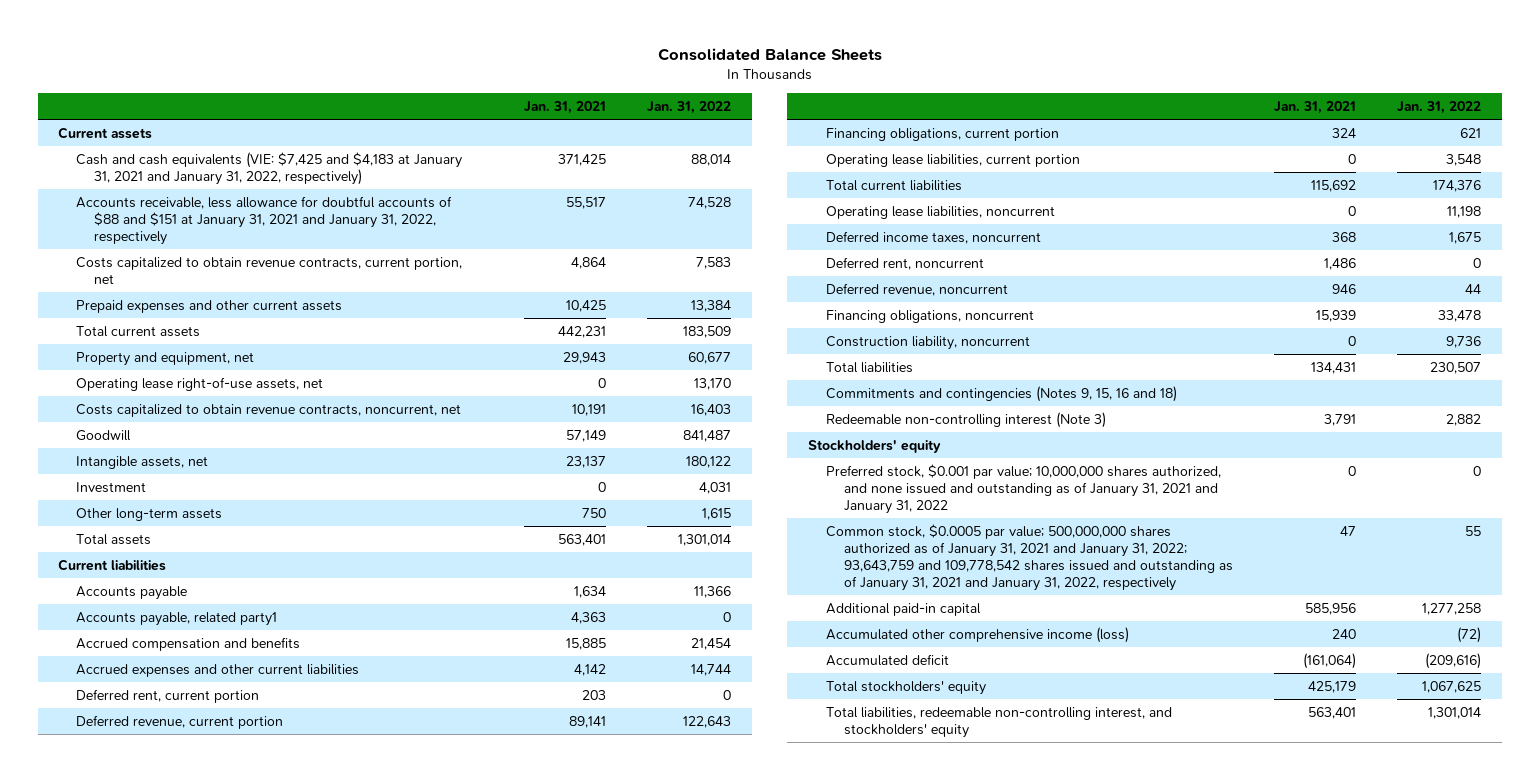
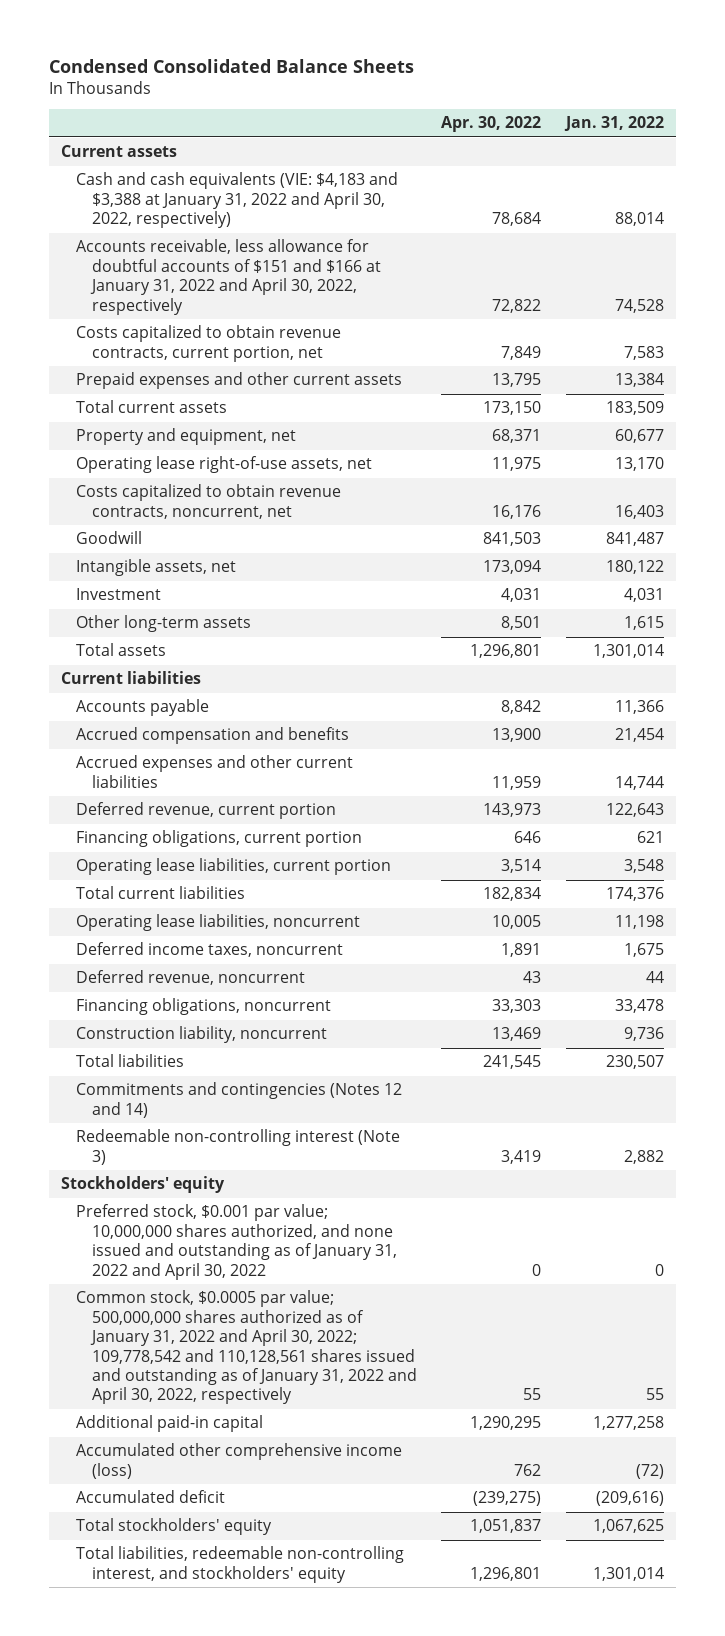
- Consolidated Balance Sheets
+ Condensed Consolidated Balance Sheets
- | Jan. 31, 2021 | Jan. 31, 2022
+ | Apr. 30, 2022 | Jan. 31, 2022
- Cash and cash equivalents (VIE: $7,425 and $4,183 at January 31, 2021 and January 31, 2022, respectively) | 371,425 | 88,014
- Accounts receivable, less allowance for doubtful accounts of $88 and $151 at January 31, 2021 and January 31, 2022, respectively | 55,517 | 74,528
+ Cash and cash equivalents (VIE: $4,183 and $3,388 at January 31, 2022 and April 30, 2022, respectively) | 78,684 | 88,014
+ Accounts receivable, less allowance for doubtful accounts of $151 and $166 at January 31, 2022 and April 30, 2022, respectively | 72,822 | 74,528
- Accounts payable, related party1 | 4,363 | 0
- Deferred rent, current portion | 203 | 0
- Deferred rent, noncurrent | 1,486 | 0
- Commitments and contingencies (Notes 9, 15, 16 and 18)
+ Commitments and contingencies (Notes 12 and 14)
- Preferred stock, $0.001 par value; 10,000,000 shares authorized, and none issued and outstanding as of January 31, 2021 and January 31, 2022 | 0 | 0
- Common stock, $0.0005 par value; 500,000,000 shares authorized as of January 31, 2021 and January 31, 2022; 93,643,759 and 109,778,542 shares issued and outstanding as of January 31, 2021 and January 31, 2022, respectively | 47 | 55
+ Preferred stock, $0.001 par value; 10,000,000 shares authorized, and none issued and outstanding as of January 31, 2022 and April 30, 2022 | 0 | 0
+ Common stock, $0.0005 par value; 500,000,000 shares authorized as of January 31, 2022 and April 30, 2022; 109,778,542 and 110,128,561 shares issued and outstanding as of January 31, 2022 and April 30, 2022, respectively | 55 | 55

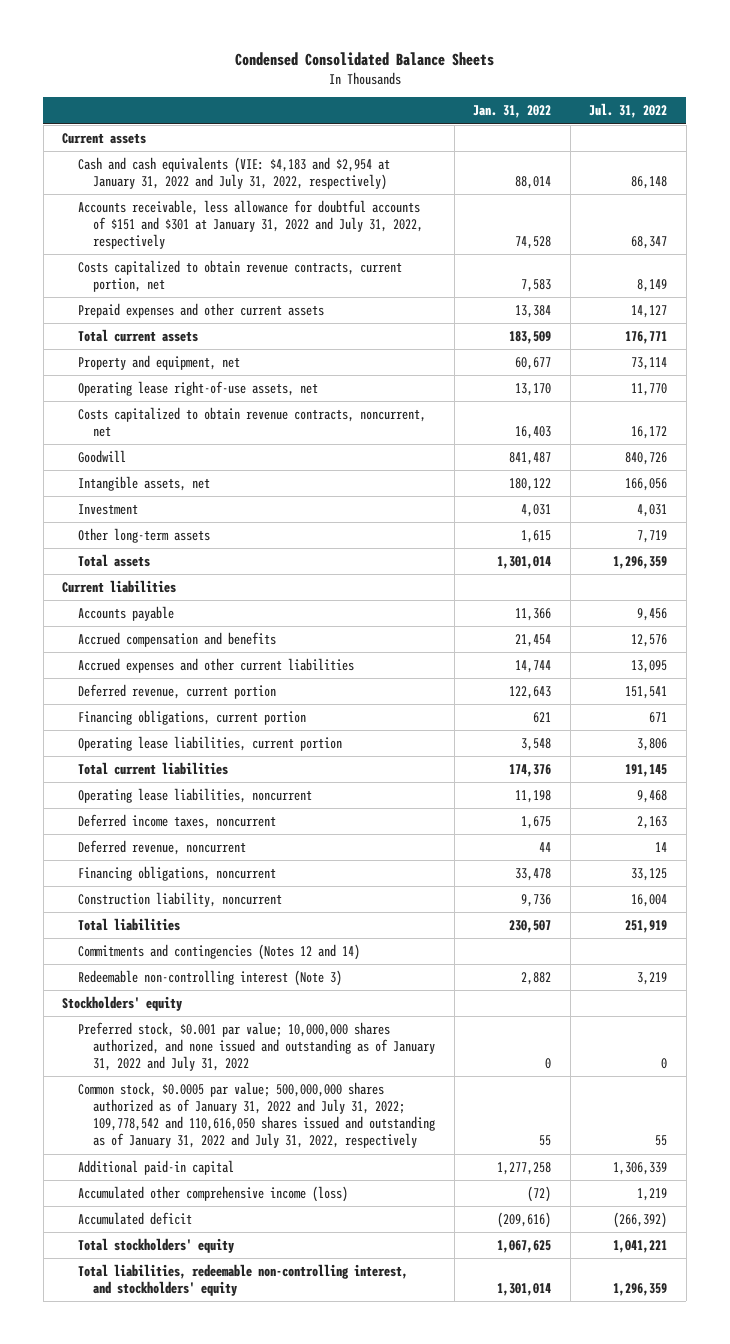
- | Apr. 30, 2022 | Jan. 31, 2022
+ | Jan. 31, 2022 | Jul. 31, 2022
- Cash and cash equivalents (VIE: $4,183 and $3,388 at January 31, 2022 and April 30, 2022, respectively) | 78,684 | 88,014
- Accounts receivable, less allowance for doubtful accounts of $151 and $166 at January 31, 2022 and April 30, 2022, respectively | 72,822 | 74,528
+ Cash and cash equivalents (VIE: $4,183 and $2,954 at January 31, 2022 and July 31, 2022, respectively) | 88,014 | 86,148
+ Accounts receivable, less allowance for doubtful accounts of $151 and $301 at January 31, 2022 and July 31, 2022, respectively | 74,528 | 68,347
- Preferred stock, $0.001 par value; 10,000,000 shares authorized, and none issued and outstanding as of January 31, 2022 and April 30, 2022 | 0 | 0
- Common stock, $0.0005 par value; 500,000,000 shares authorized as of January 31, 2022 and April 30, 2022; 109,778,542 and 110,128,561 shares issued and outstanding as of January 31, 2022 and April 30, 2022, respectively | 55 | 55
+ Preferred stock, $0.001 par value; 10,000,000 shares authorized, and none issued and outstanding as of January 31, 2022 and July 31, 2022 | 0 | 0
+ Common stock, $0.0005 par value; 500,000,000 shares authorized as of January 31, 2022 and July 31, 2022; 109,778,542 and 110,616,050 shares issued and outstanding as of January 31, 2022 and July 31, 2022, respectively | 55 | 55

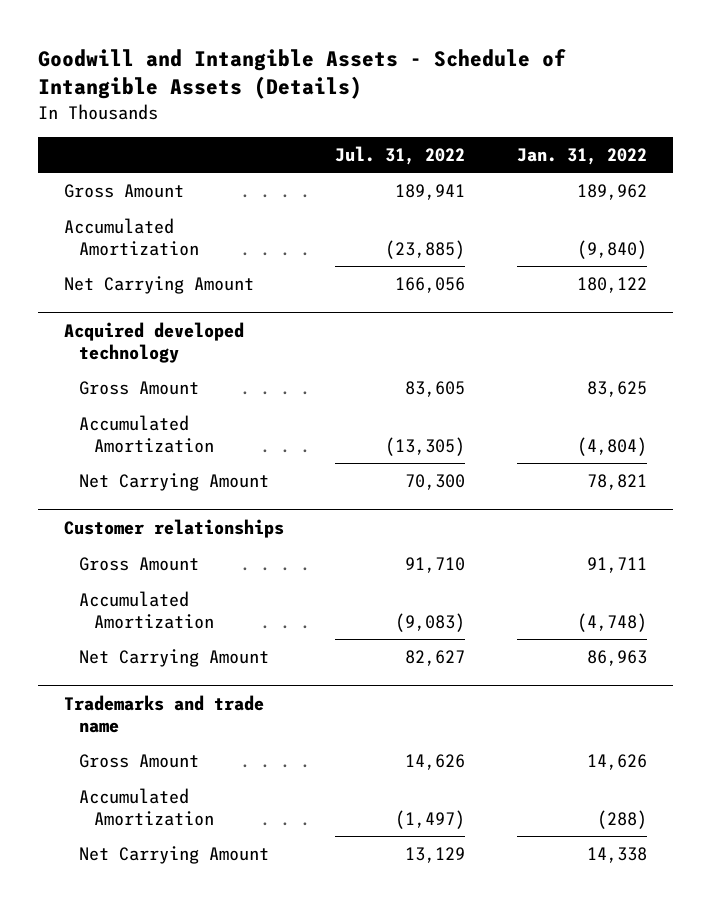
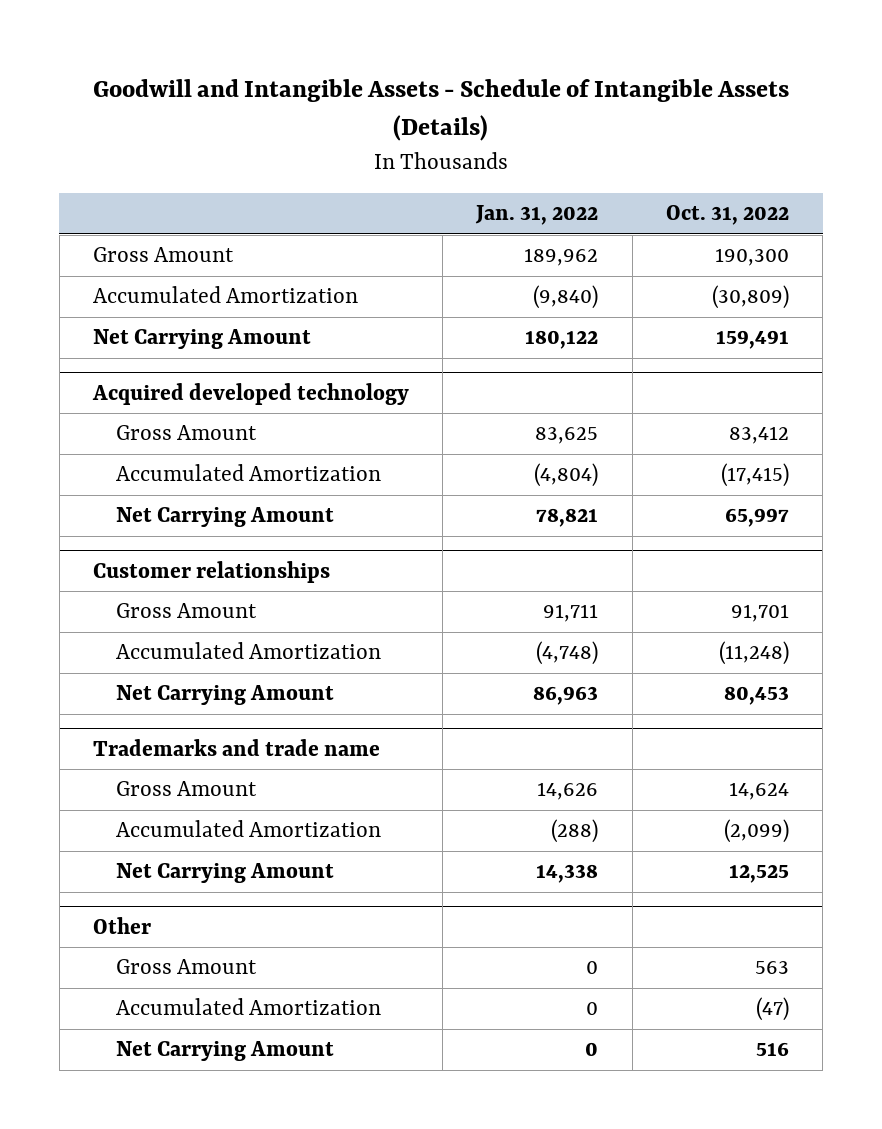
- | Jul. 31, 2022 | Jan. 31, 2022
+ | Jan. 31, 2022 | Oct. 31, 2022
+ Other
+ Gross Amount | 0 | 563
+ Accumulated Amortization | 0 | (47)
+ Net Carrying Amount | 0 | 516

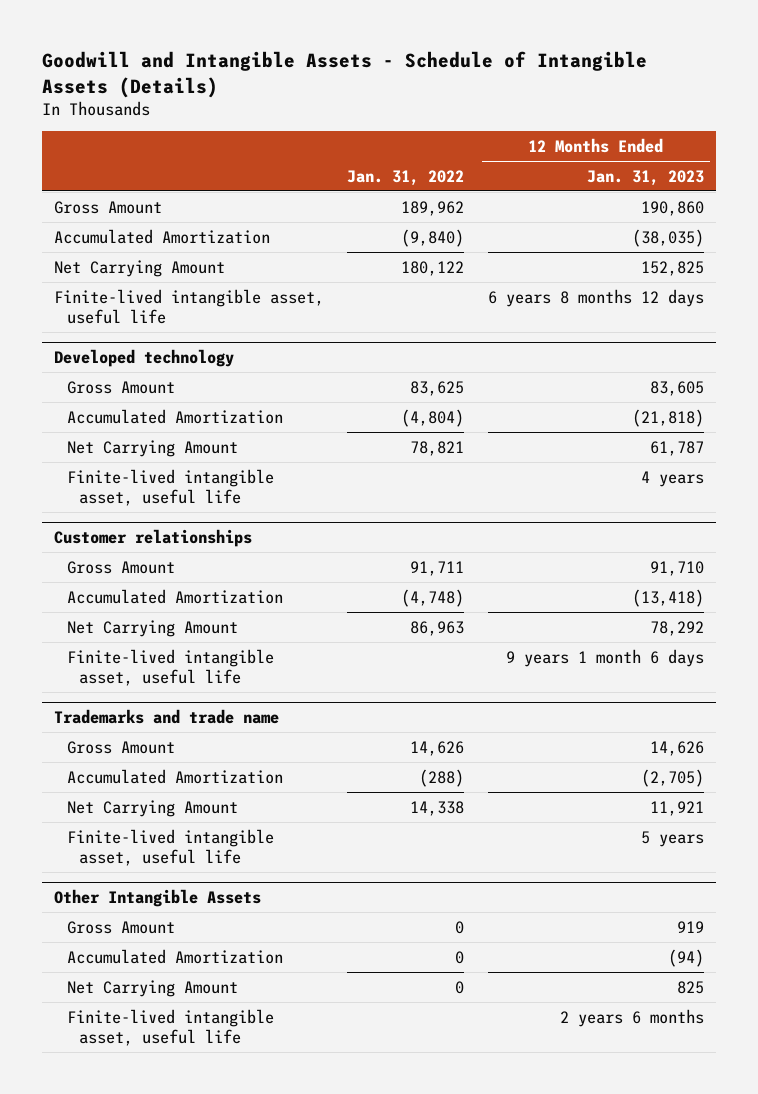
- | Jan. 31, 2022 | Oct. 31, 2022
+ | Jan. 31, 2022 | 12 Months Ended Jan. 31, 2023
- Acquired developed technology
+ Finite-lived intangible asset, useful life | | 6 years 8 months 12 days
+ Developed technology
+ Finite-lived intangible asset, useful life | | 4 years
@ Customer relationships
+ Finite-lived intangible asset, useful life | | 9 years 1 month 6 days
- Other
@ Trademarks and trade name
+ Finite-lived intangible asset, useful life | | 5 years
+ Other Intangible Assets
+ Finite-lived intangible asset, useful life | | 2 years 6 months

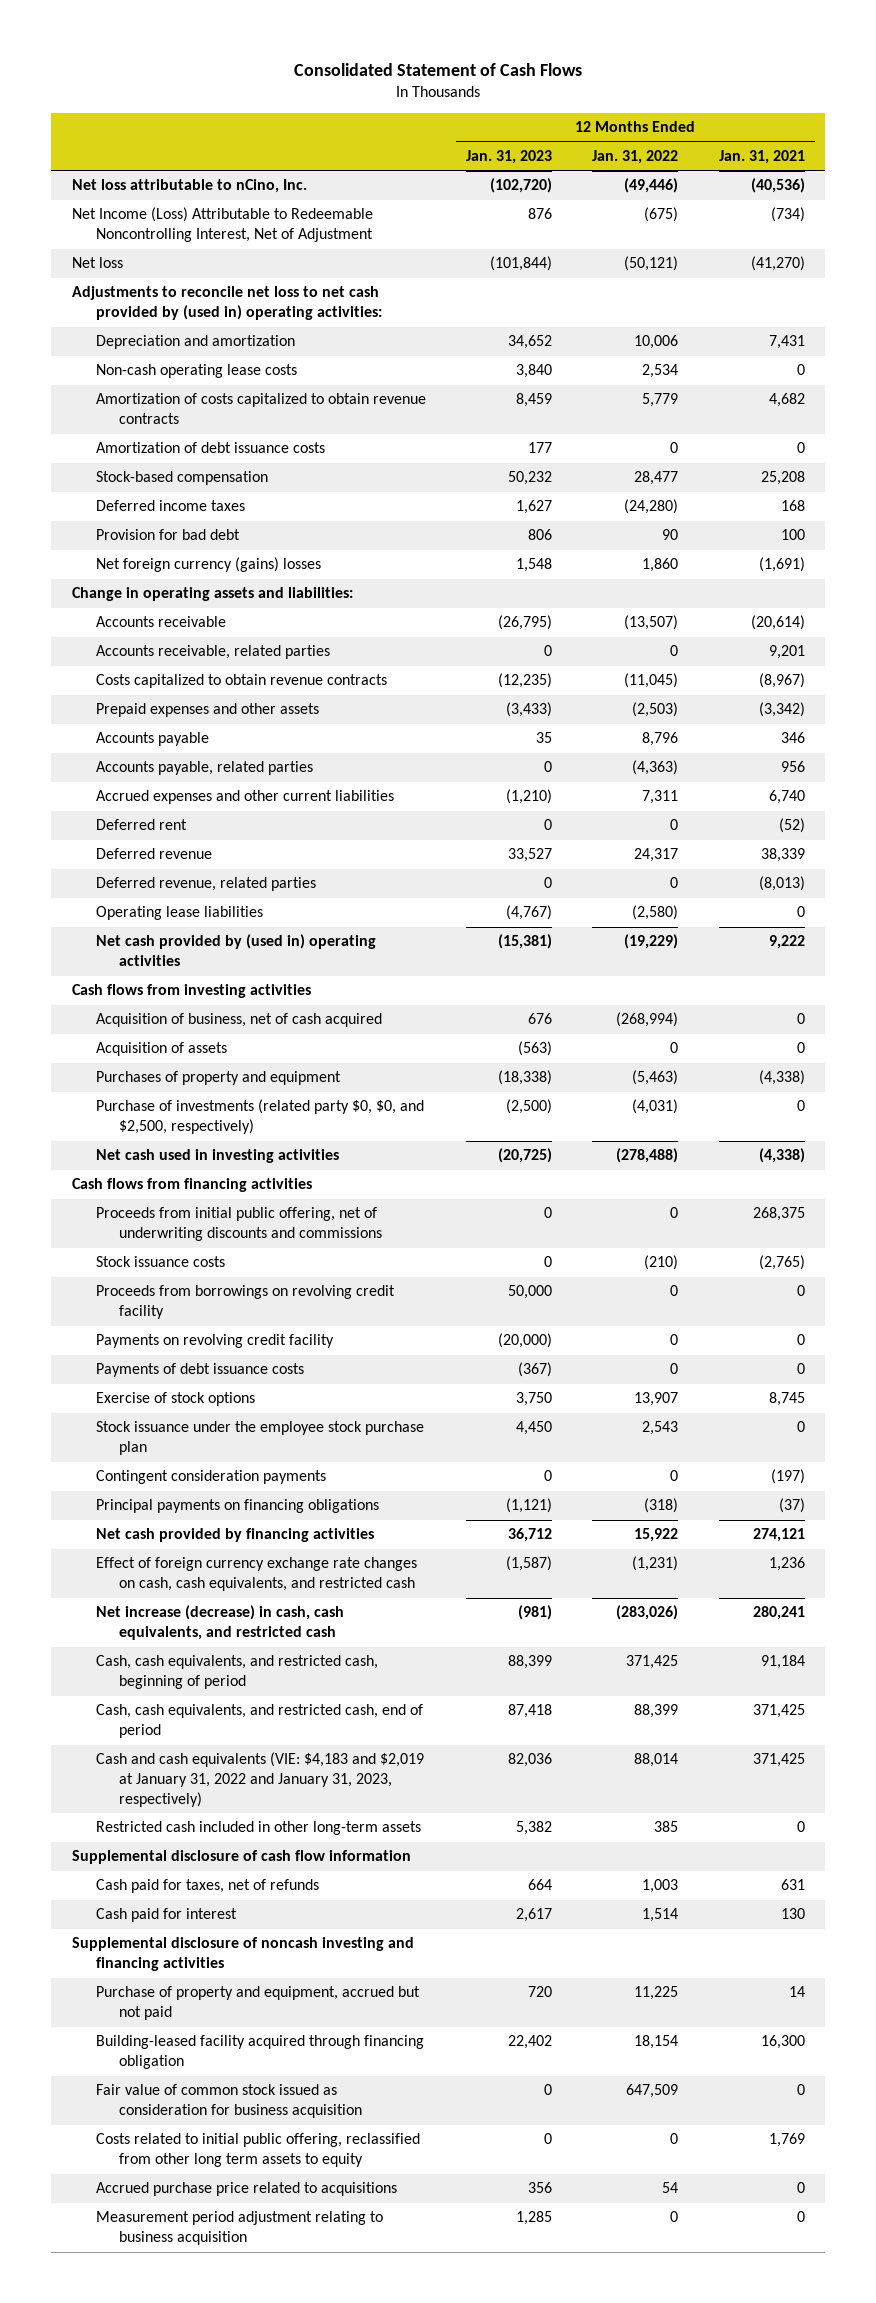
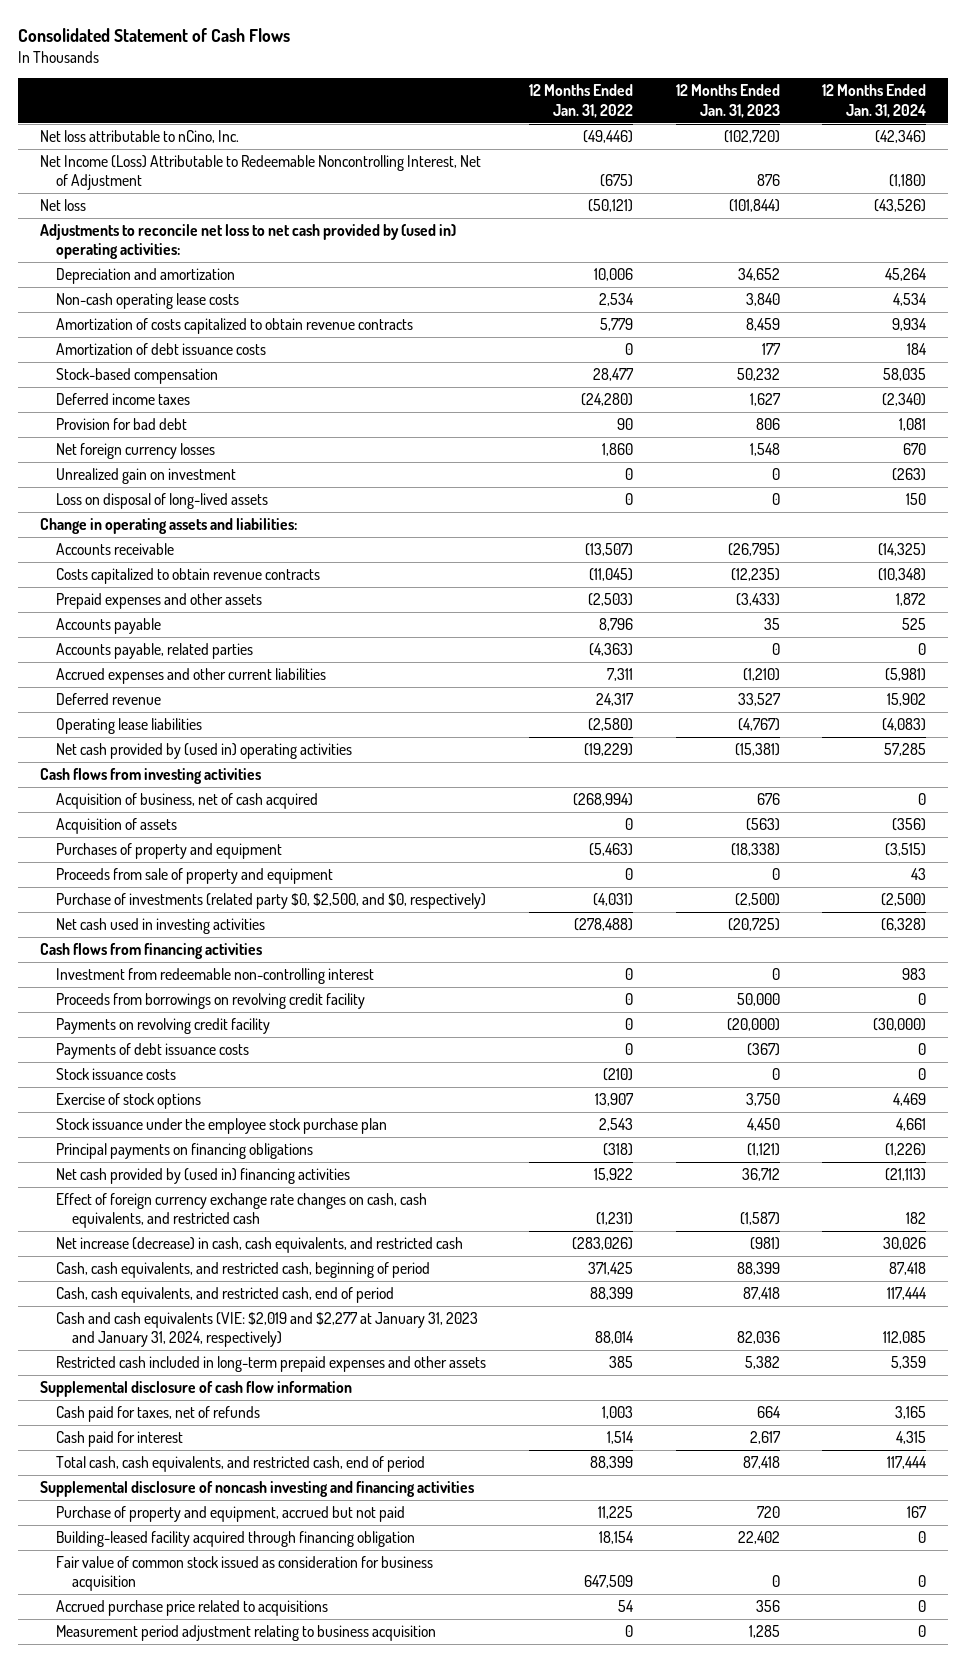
- | 12 Months Ended Jan. 31, 2023 | 12 Months Ended Jan. 31, 2022 | 12 Months Ended Jan. 31, 2021
+ | 12 Months Ended Jan. 31, 2022 | 12 Months Ended Jan. 31, 2023 | 12 Months Ended Jan. 31, 2024
- Net foreign currency (gains) losses | 1,548 | 1,860 | (1,691)
+ Net foreign currency losses | 1,860 | 1,548 | 670
+ Unrealized gain on investment | 0 | 0 | (263)
+ Loss on disposal of long-lived assets | 0 | 0 | 150
- Accounts receivable, related parties | 0 | 0 | 9,201
- Deferred rent | 0 | 0 | (52)
- Deferred revenue, related parties | 0 | 0 | (8,013)
- Purchase of investments (related party $0, $0, and $2,500, respectively) | (2,500) | (4,031) | 0
+ Proceeds from sale of property and equipment | 0 | 0 | 43
+ Purchase of investments (related party $0, $2,500, and $0, respectively) | (4,031) | (2,500) | (2,500)
- Proceeds from initial public offering, net of underwriting discounts and commissions | 0 | 0 | 268,375
+ Investment from redeemable non-controlling interest | 0 | 0 | 983
moved down: Stock issuance costs | (210) | 0 | 0
- Contingent consideration payments | 0 | 0 | (197)
- Net cash provided by financing activities | 36,712 | 15,922 | 274,121
+ Net cash provided by (used in) financing activities | 15,922 | 36,712 | (21,113)
- Cash and cash equivalents (VIE: $4,183 and $2,019 at January 31, 2022 and January 31, 2023, respectively) | 82,036 | 88,014 | 371,425
- Restricted cash included in other long-term assets | 5,382 | 385 | 0
+ Cash and cash equivalents (VIE: $2,019 and $2,277 at January 31, 2023 and January 31, 2024, respectively) | 88,014 | 82,036 | 112,085
+ Restricted cash included in long-term prepaid expenses and other assets | 385 | 5,382 | 5,359
+ Total cash, cash equivalents, and restricted cash, end of period | 88,399 | 87,418 | 117,444
- Costs related to initial public offering, reclassified from other long term assets to equity | 0 | 0 | 1,769

